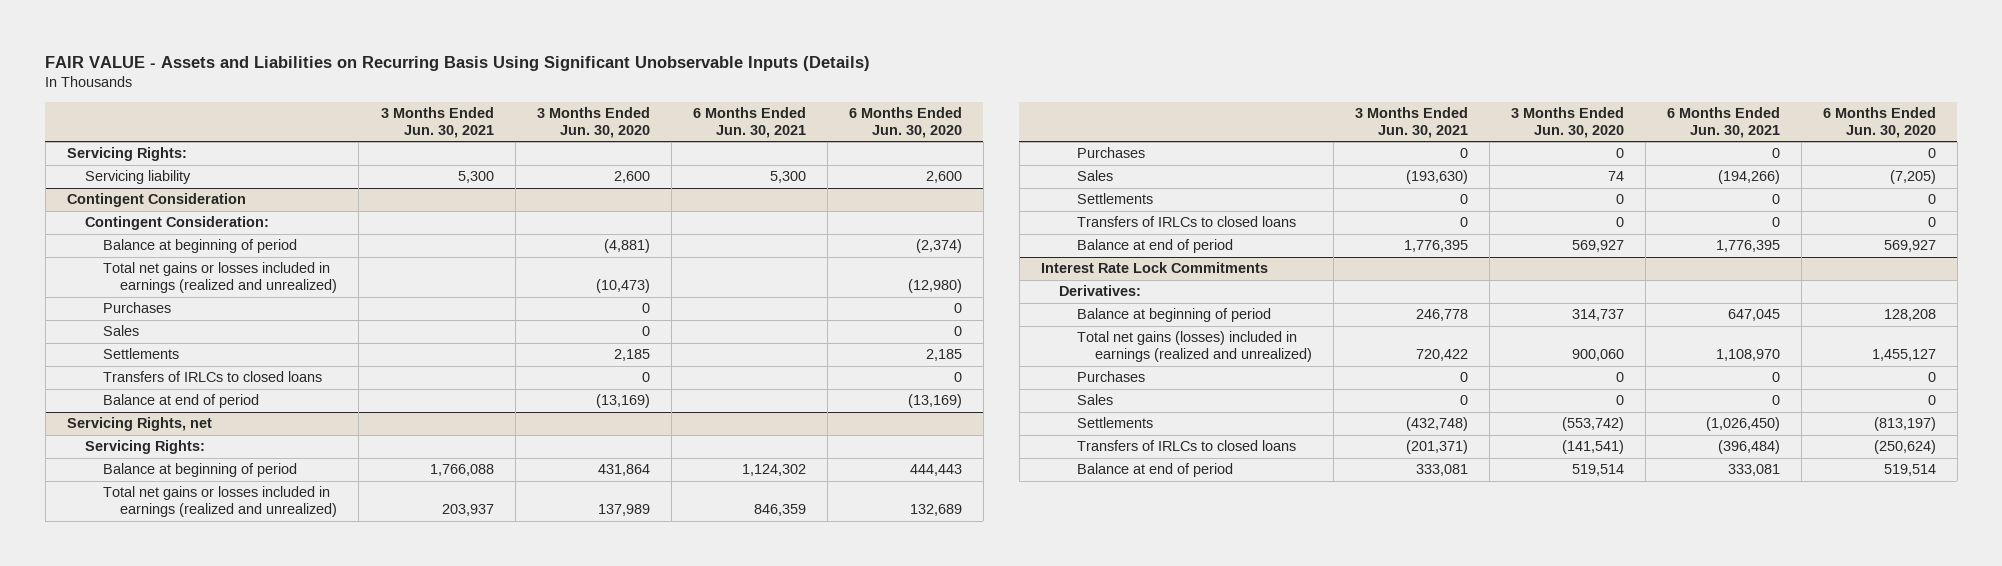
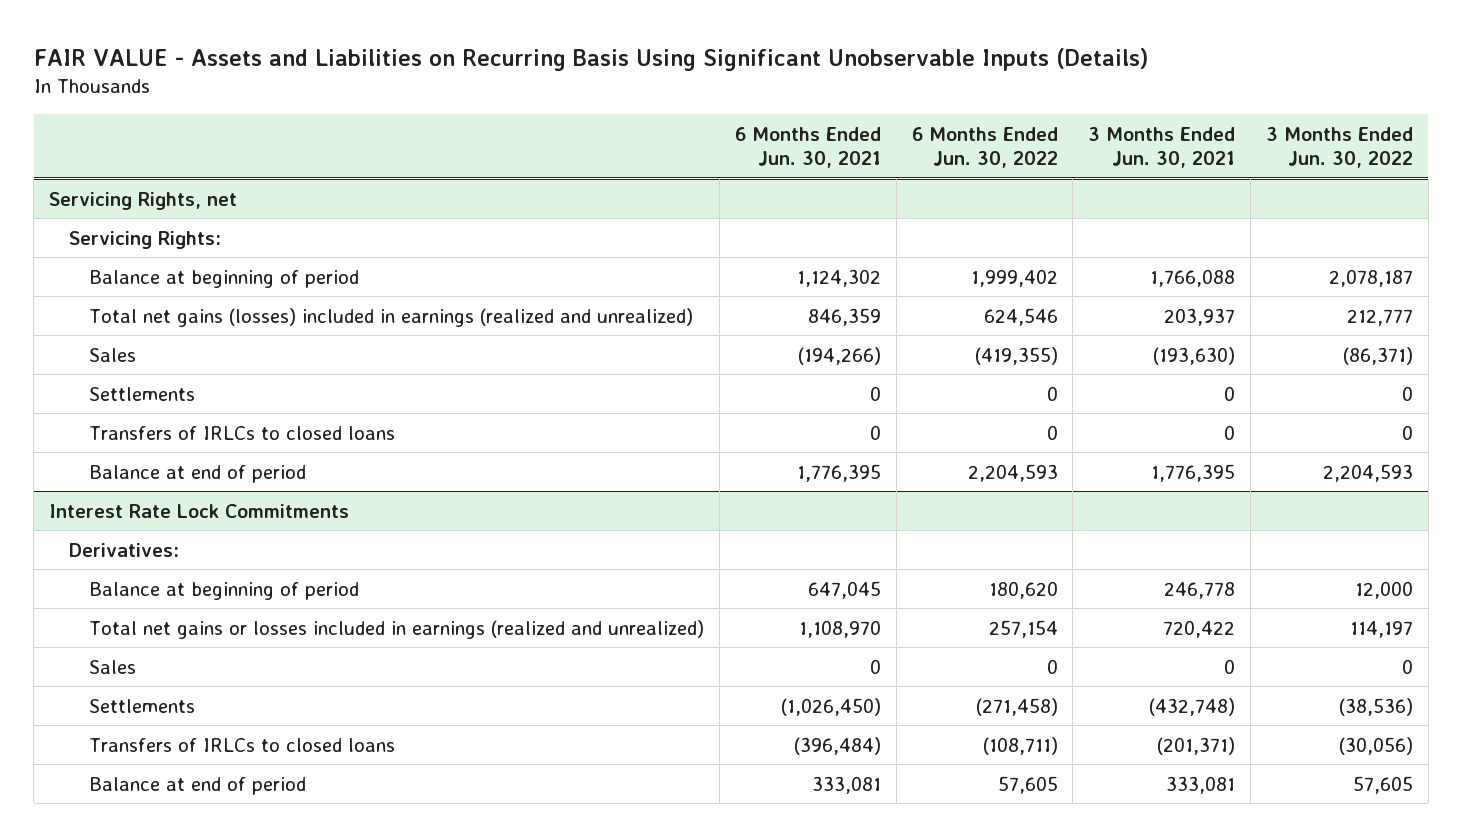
- | 3 Months Ended Jun. 30, 2021 | 3 Months Ended Jun. 30, 2020 | 6 Months Ended Jun. 30, 2021 | 6 Months Ended Jun. 30, 2020
+ | 6 Months Ended Jun. 30, 2021 | 6 Months Ended Jun. 30, 2022 | 3 Months Ended Jun. 30, 2021 | 3 Months Ended Jun. 30, 2022
- Servicing Rights:
- Servicing liability | 5,300 | 2,600 | 5,300 | 2,600
- Contingent Consideration
- Contingent Consideration:
- Balance at beginning of period | | (4,881) | | (2,374)
- Total net gains or losses included in earnings (realized and unrealized) | | (10,473) | | (12,980)
- Purchases | | 0 | | 0
- Sales | | 0 | | 0
- Settlements | | 2,185 | | 2,185
- Transfers of IRLCs to closed loans | | 0 | | 0
- Balance at end of period | | (13,169) | | (13,169)
@ Servicing Rights, net
- Total net gains or losses included in earnings (realized and unrealized) | 203,937 | 137,989 | 846,359 | 132,689
- Purchases | 0 | 0 | 0 | 0
+ Total net gains (losses) included in earnings (realized and unrealized) | 846,359 | 624,546 | 203,937 | 212,777
@ Interest Rate Lock Commitments
- Total net gains (losses) included in earnings (realized and unrealized) | 720,422 | 900,060 | 1,108,970 | 1,455,127
- Purchases | 0 | 0 | 0 | 0
+ Total net gains or losses included in earnings (realized and unrealized) | 1,108,970 | 257,154 | 720,422 | 114,197

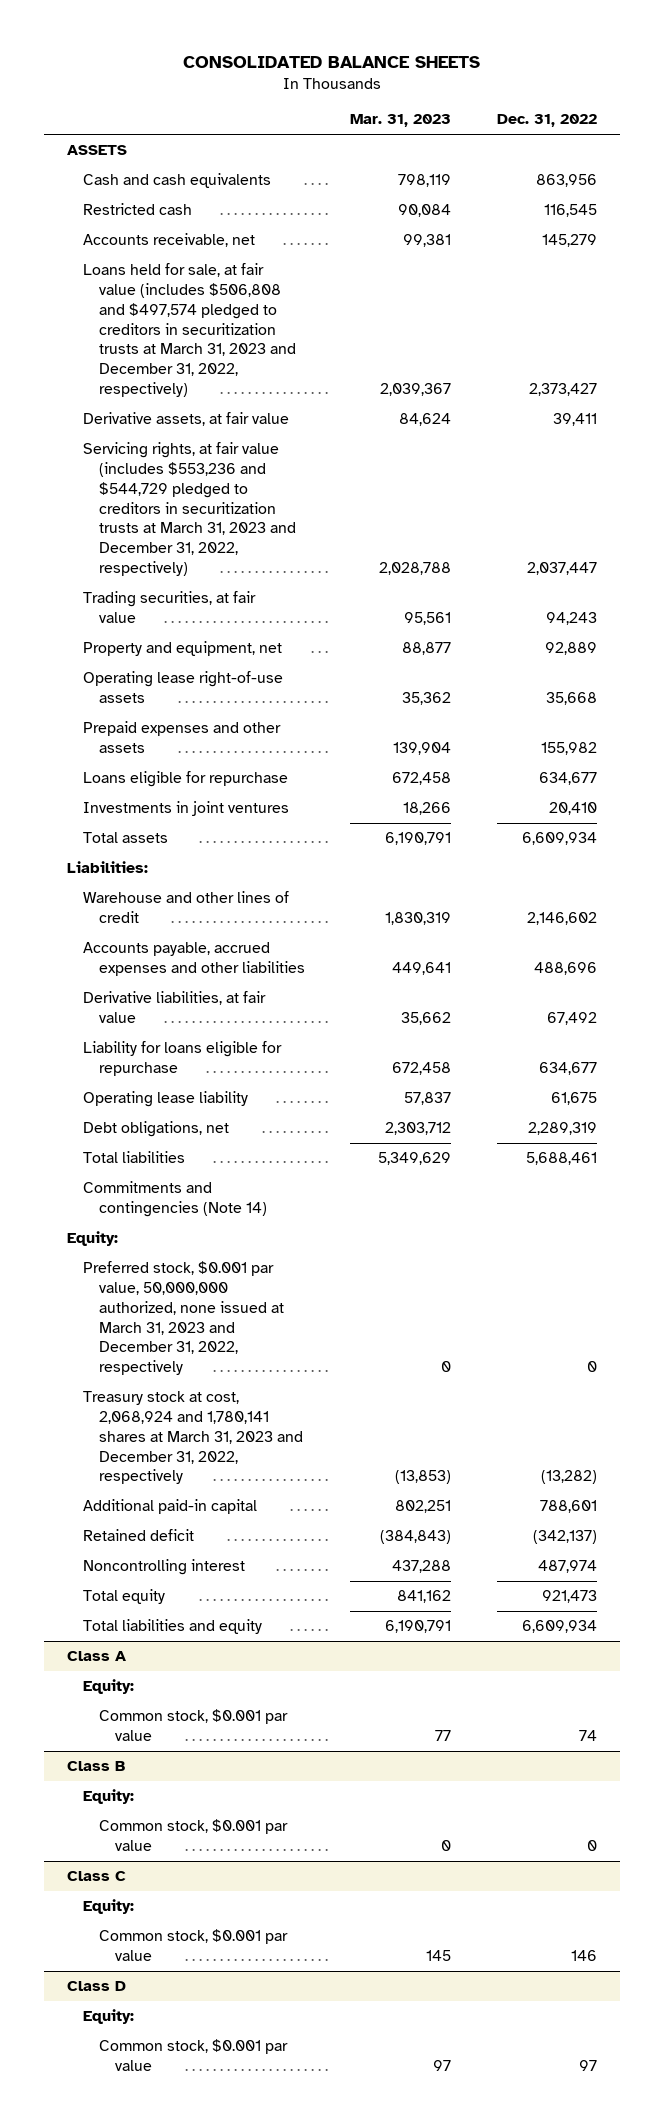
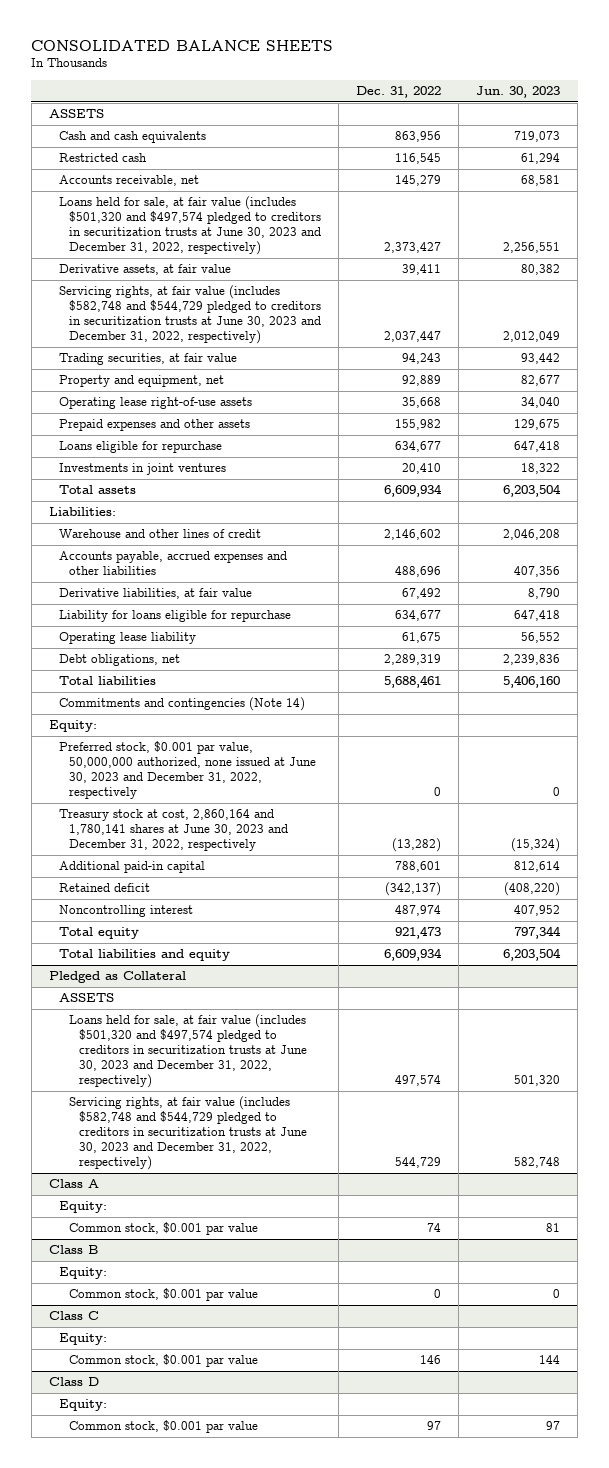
- | Mar. 31, 2023 | Dec. 31, 2022
+ | Dec. 31, 2022 | Jun. 30, 2023
- Loans held for sale, at fair value (includes $506,808 and $497,574 pledged to creditors in securitization trusts at March 31, 2023 and December 31, 2022, respectively) | 2,039,367 | 2,373,427
+ Loans held for sale, at fair value (includes $501,320 and $497,574 pledged to creditors in securitization trusts at June 30, 2023 and December 31, 2022, respectively) | 2,373,427 | 2,256,551
- Servicing rights, at fair value (includes $553,236 and $544,729 pledged to creditors in securitization trusts at March 31, 2023 and December 31, 2022, respectively) | 2,028,788 | 2,037,447
+ Servicing rights, at fair value (includes $582,748 and $544,729 pledged to creditors in securitization trusts at June 30, 2023 and December 31, 2022, respectively) | 2,037,447 | 2,012,049
- Preferred stock, $0.001 par value, 50,000,000 authorized, none issued at March 31, 2023 and December 31, 2022, respectively | 0 | 0
- Treasury stock at cost, 2,068,924 and 1,780,141 shares at March 31, 2023 and December 31, 2022, respectively | (13,853) | (13,282)
+ Preferred stock, $0.001 par value, 50,000,000 authorized, none issued at June 30, 2023 and December 31, 2022, respectively | 0 | 0
+ Treasury stock at cost, 2,860,164 and 1,780,141 shares at June 30, 2023 and December 31, 2022, respectively | (13,282) | (15,324)
+ Pledged as Collateral
+ ASSETS
+ Loans held for sale, at fair value (includes $501,320 and $497,574 pledged to creditors in securitization trusts at June 30, 2023 and December 31, 2022, respectively) | 497,574 | 501,320
+ Servicing rights, at fair value (includes $582,748 and $544,729 pledged to creditors in securitization trusts at June 30, 2023 and December 31, 2022, respectively) | 544,729 | 582,748

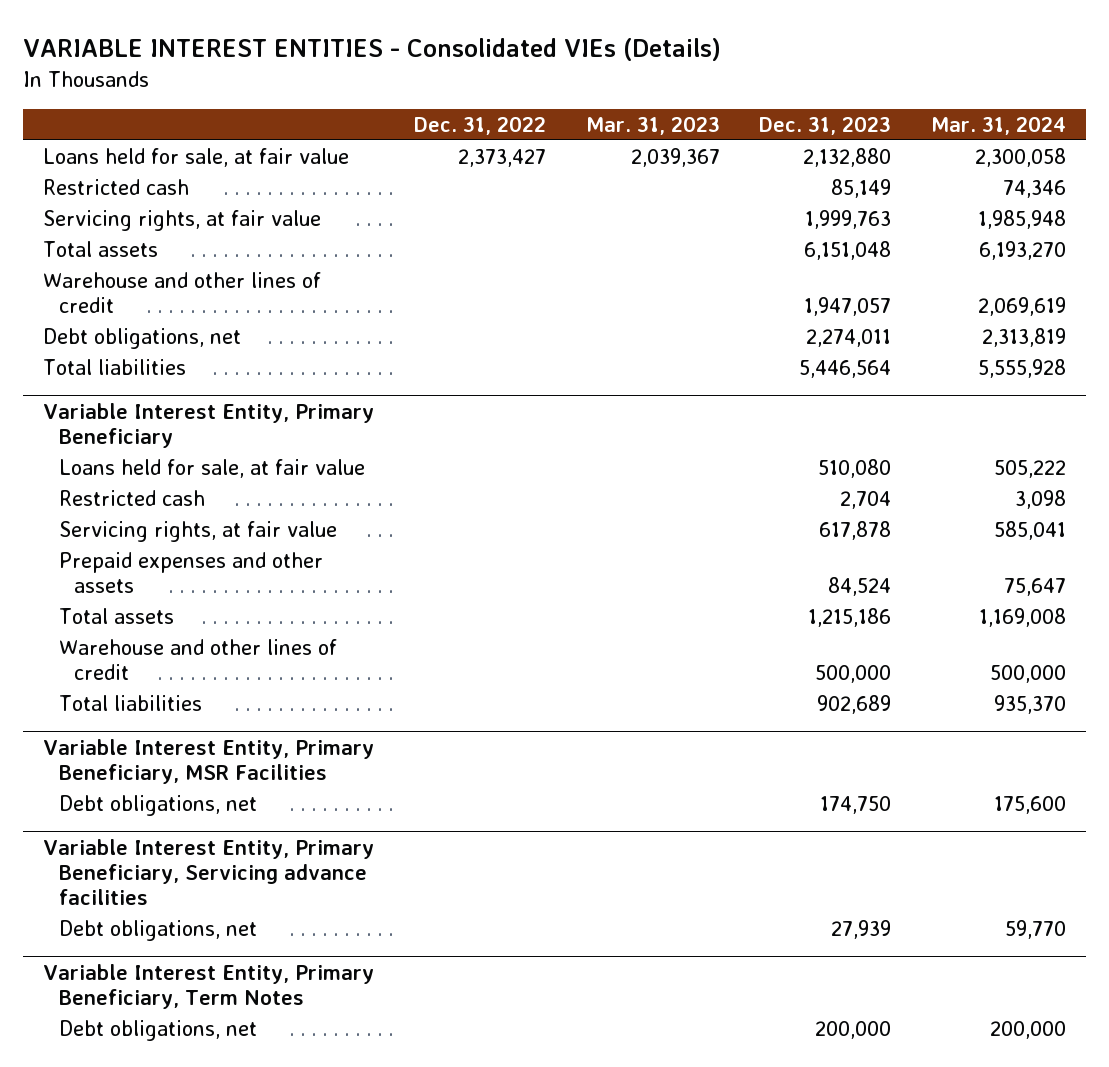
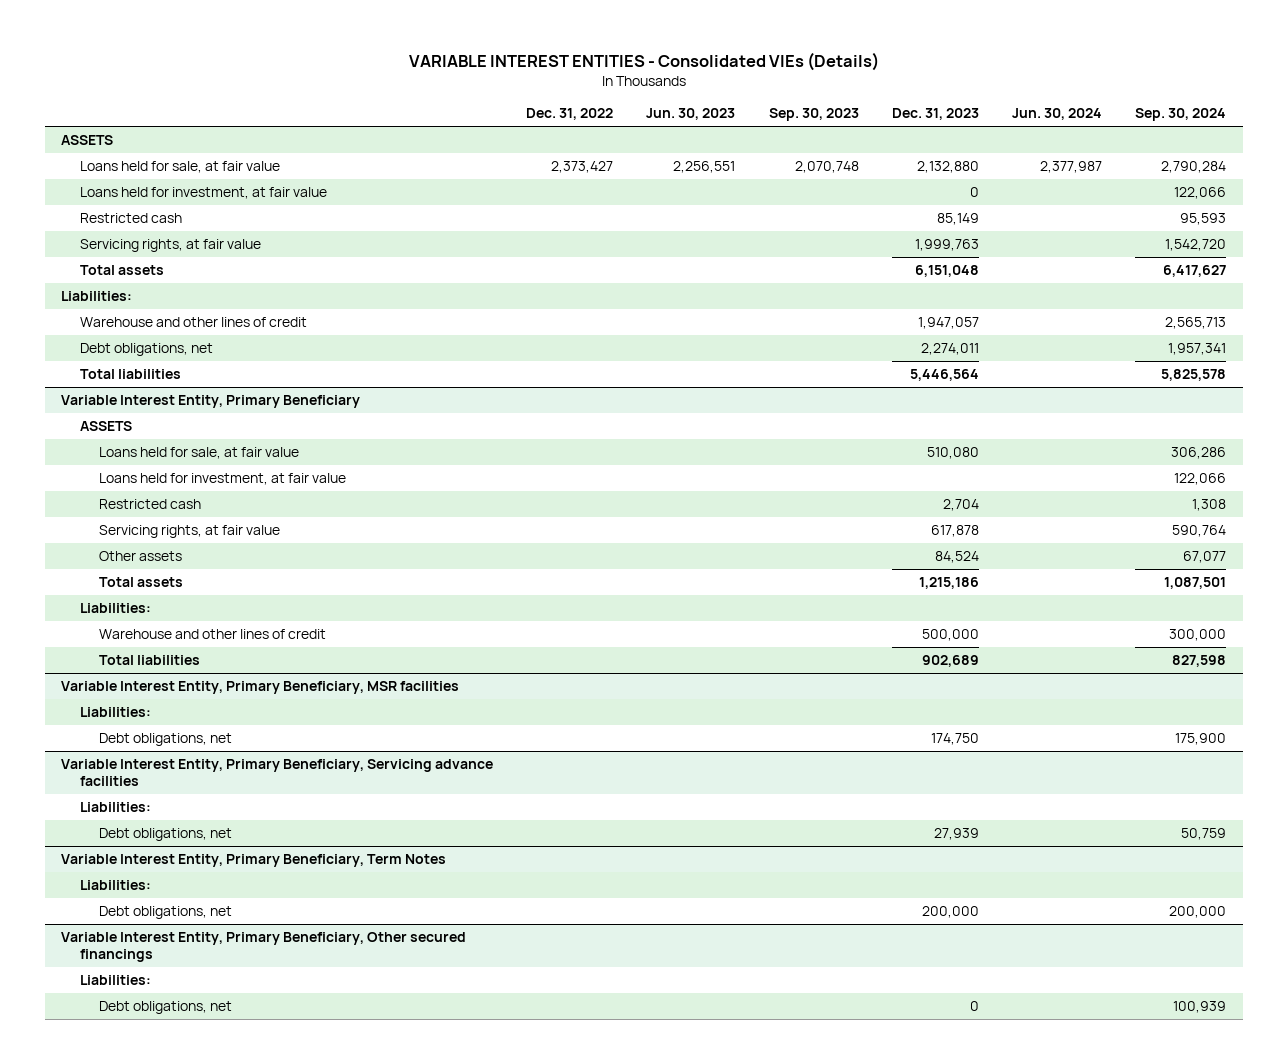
- | Dec. 31, 2022 | Mar. 31, 2023 | Dec. 31, 2023 | Mar. 31, 2024
+ | Dec. 31, 2022 | Jun. 30, 2023 | Sep. 30, 2023 | Dec. 31, 2023 | Jun. 30, 2024 | Sep. 30, 2024
+ ASSETS
+ Loans held for investment, at fair value | | | | 0 | | 122,066
+ Liabilities:
@ Variable Interest Entity, Primary Beneficiary
+ ASSETS
+ Loans held for investment, at fair value | | | | | | 122,066
- Prepaid expenses and other assets | | | 84,524 | 75,647
+ Other assets | | | | 84,524 | | 67,077
+ Liabilities:
- Variable Interest Entity, Primary Beneficiary, MSR Facilities
+ Variable Interest Entity, Primary Beneficiary, MSR facilities
+ Liabilities:
@ Variable Interest Entity, Primary Beneficiary, Servicing advance facilities
+ Liabilities:
@ Variable Interest Entity, Primary Beneficiary, Term Notes
+ Liabilities:
+ Variable Interest Entity, Primary Beneficiary, Other secured financings
+ Liabilities:
+ Debt obligations, net | | | | 0 | | 100,939

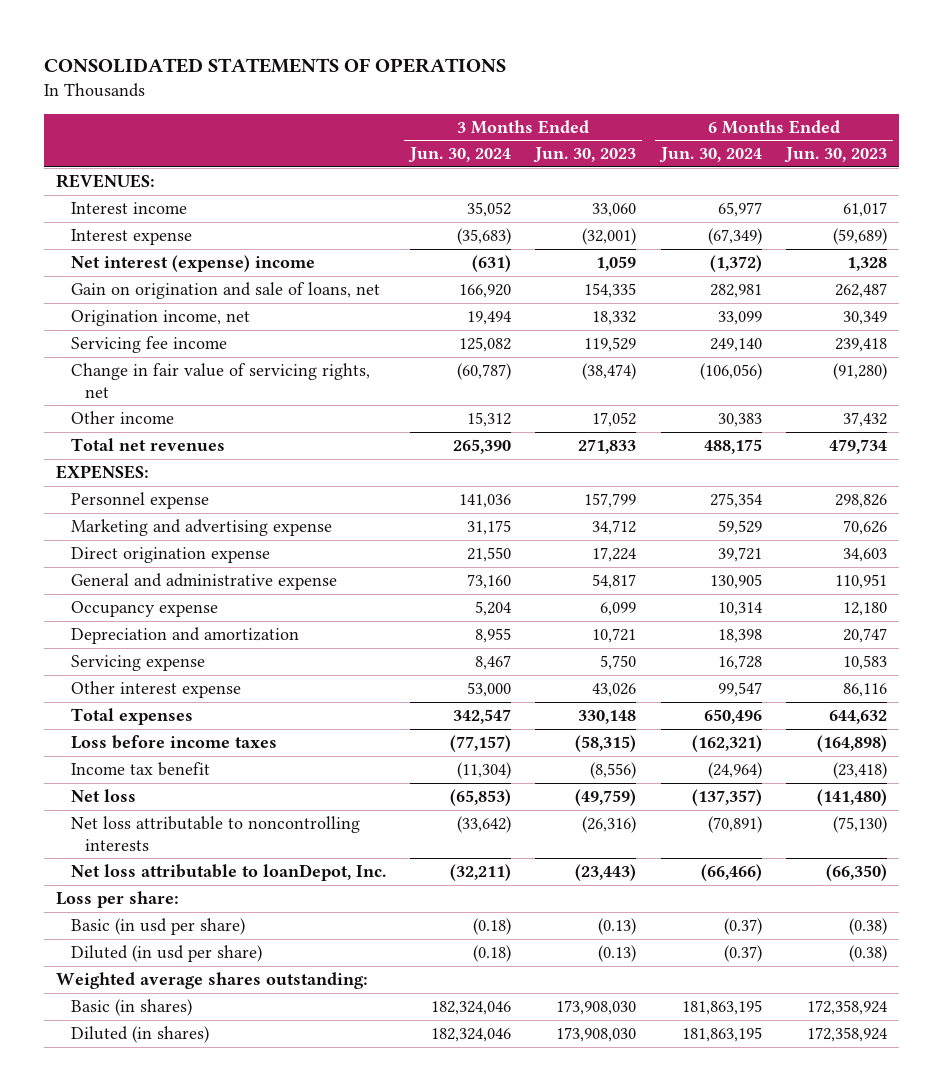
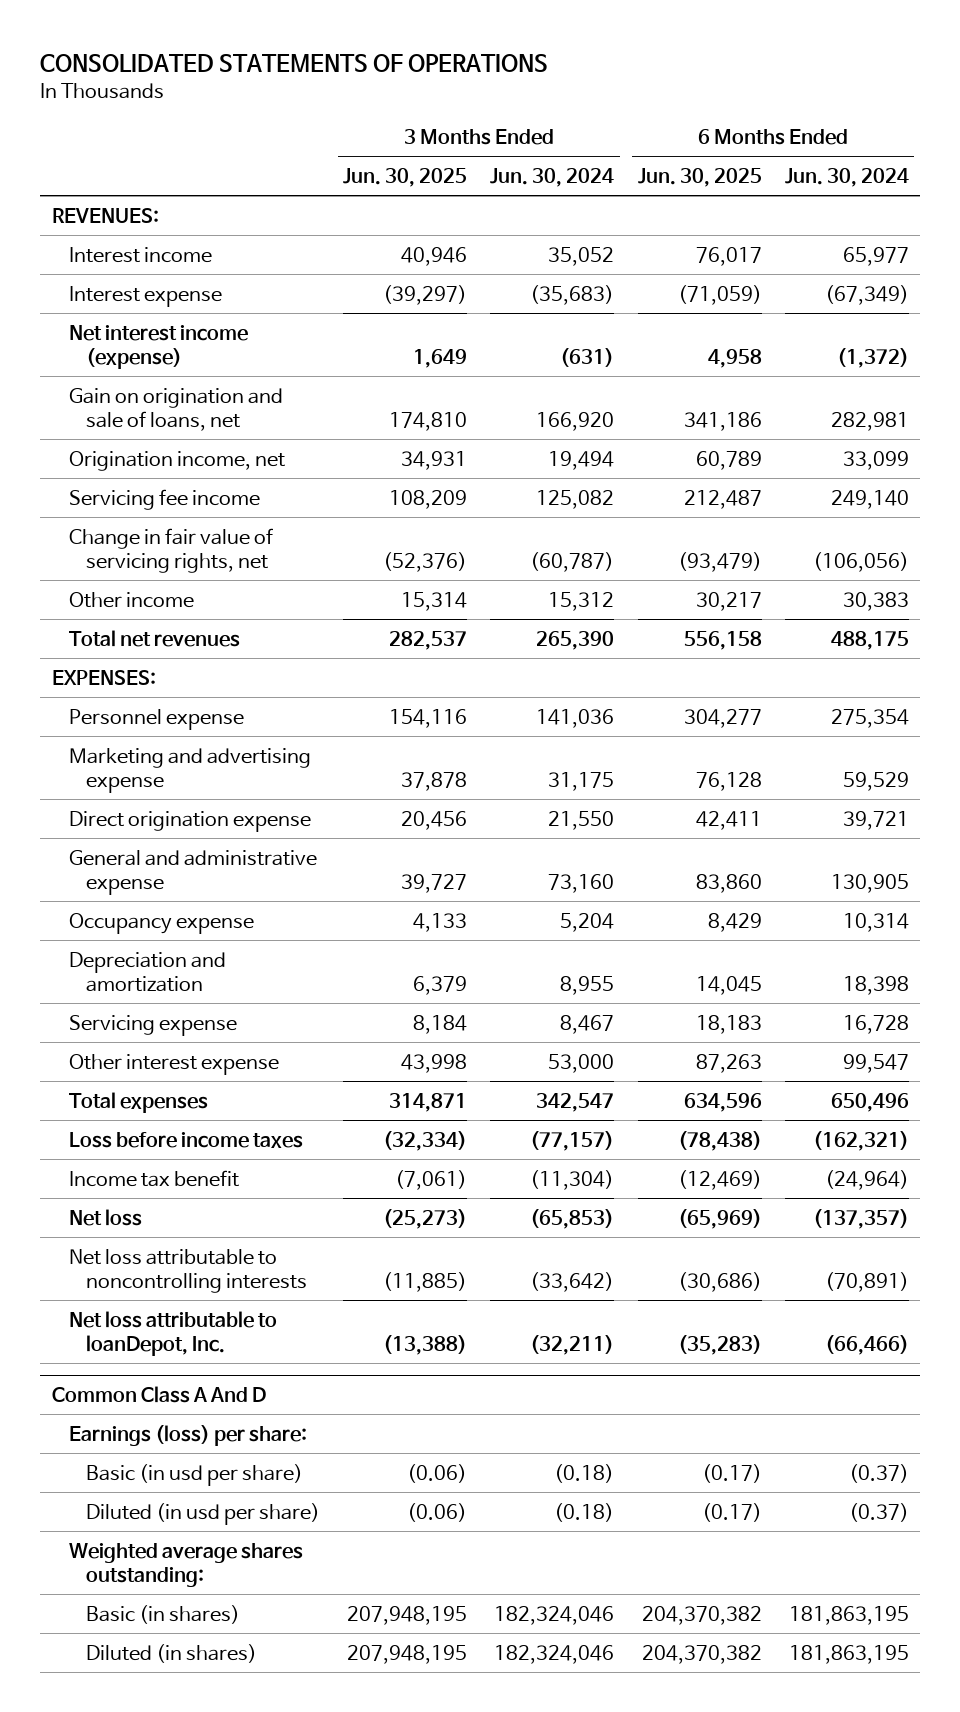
- | 3 Months Ended Jun. 30, 2024 | 3 Months Ended Jun. 30, 2023 | 6 Months Ended Jun. 30, 2024 | 6 Months Ended Jun. 30, 2023
+ | 3 Months Ended Jun. 30, 2025 | 3 Months Ended Jun. 30, 2024 | 6 Months Ended Jun. 30, 2025 | 6 Months Ended Jun. 30, 2024
- Net interest (expense) income | (631) | 1,059 | (1,372) | 1,328
+ Net interest income (expense) | 1,649 | (631) | 4,958 | (1,372)
- Loss per share:
+ Common Class A And D
+ Earnings (loss) per share:

